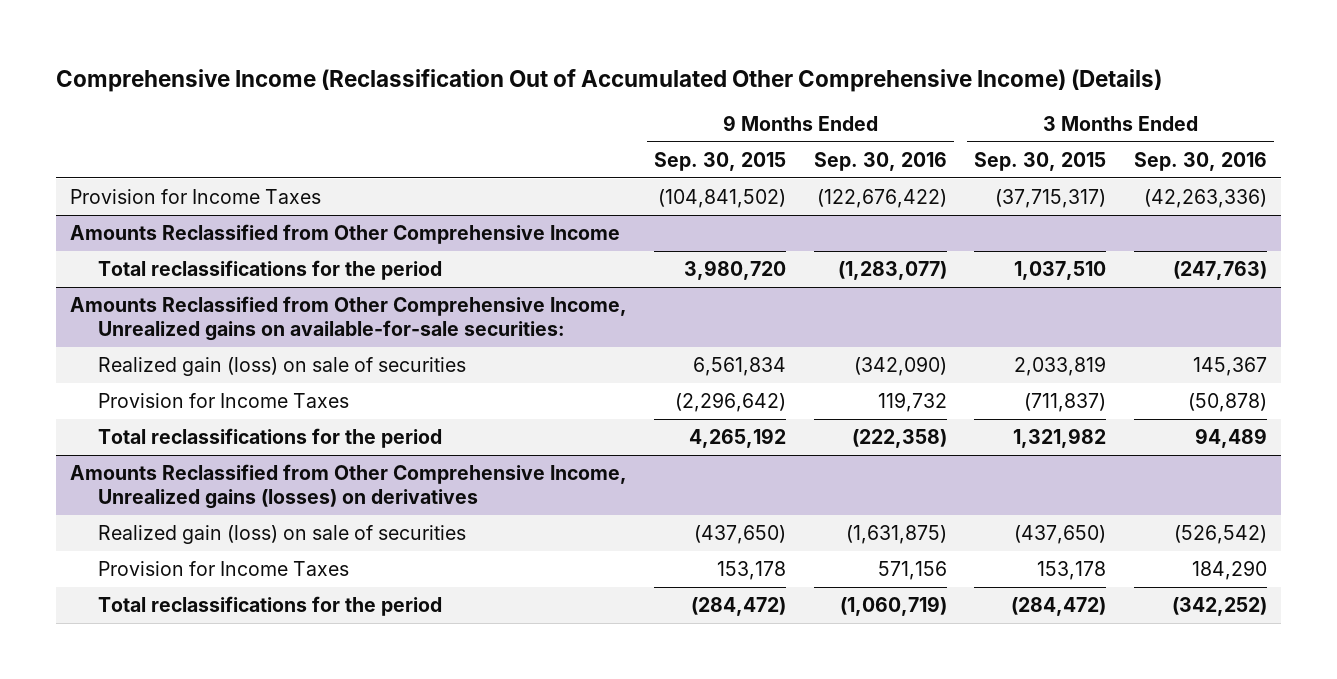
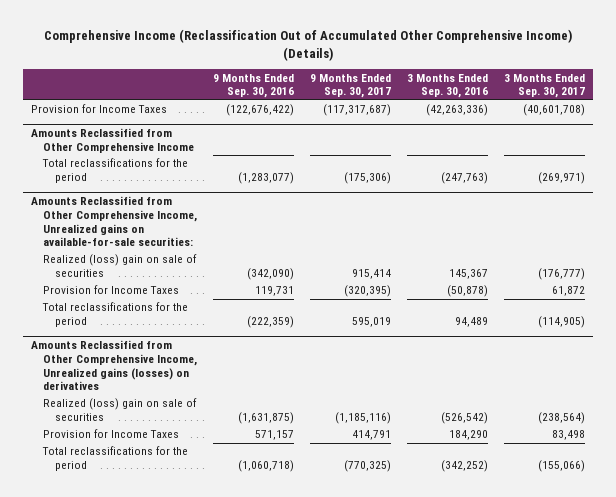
- | 9 Months Ended Sep. 30, 2015 | 9 Months Ended Sep. 30, 2016 | 3 Months Ended Sep. 30, 2015 | 3 Months Ended Sep. 30, 2016
+ | 9 Months Ended Sep. 30, 2016 | 9 Months Ended Sep. 30, 2017 | 3 Months Ended Sep. 30, 2016 | 3 Months Ended Sep. 30, 2017
@ Amounts Reclassified from Other Comprehensive Income, Unrealized gains on available-for-sale securities:
- Realized gain (loss) on sale of securities | 6,561,834 | (342,090) | 2,033,819 | 145,367
- Provision for Income Taxes | (2,296,642) | 119,732 | (711,837) | (50,878)
- Total reclassifications for the period | 4,265,192 | (222,358) | 1,321,982 | 94,489
+ Realized (loss) gain on sale of securities | (342,090) | 915,414 | 145,367 | (176,777)
+ Provision for Income Taxes | 119,731 | (320,395) | (50,878) | 61,872
+ Total reclassifications for the period | (222,359) | 595,019 | 94,489 | (114,905)
@ Amounts Reclassified from Other Comprehensive Income, Unrealized gains (losses) on derivatives
- Realized gain (loss) on sale of securities | (437,650) | (1,631,875) | (437,650) | (526,542)
- Provision for Income Taxes | 153,178 | 571,156 | 153,178 | 184,290
- Total reclassifications for the period | (284,472) | (1,060,719) | (284,472) | (342,252)
+ Realized (loss) gain on sale of securities | (1,631,875) | (1,185,116) | (526,542) | (238,564)
+ Provision for Income Taxes | 571,157 | 414,791 | 184,290 | 83,498
+ Total reclassifications for the period | (1,060,718) | (770,325) | (342,252) | (155,066)

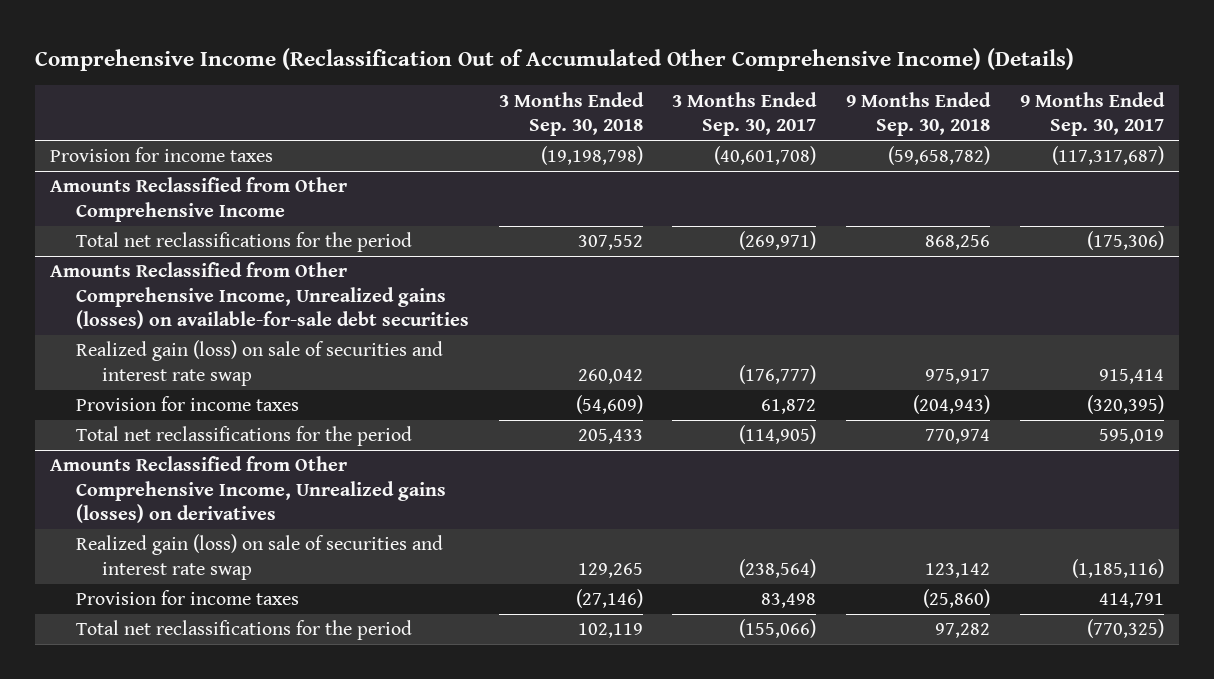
- | 9 Months Ended Sep. 30, 2016 | 9 Months Ended Sep. 30, 2017 | 3 Months Ended Sep. 30, 2016 | 3 Months Ended Sep. 30, 2017
+ | 3 Months Ended Sep. 30, 2018 | 3 Months Ended Sep. 30, 2017 | 9 Months Ended Sep. 30, 2018 | 9 Months Ended Sep. 30, 2017
- Provision for Income Taxes | (122,676,422) | (117,317,687) | (42,263,336) | (40,601,708)
+ Provision for income taxes | (19,198,798) | (40,601,708) | (59,658,782) | (117,317,687)
@ Amounts Reclassified from Other Comprehensive Income
- Total reclassifications for the period | (1,283,077) | (175,306) | (247,763) | (269,971)
- Amounts Reclassified from Other Comprehensive Income, Unrealized gains on available-for-sale securities:
- Realized (loss) gain on sale of securities | (342,090) | 915,414 | 145,367 | (176,777)
- Provision for Income Taxes | 119,731 | (320,395) | (50,878) | 61,872
- Total reclassifications for the period | (222,359) | 595,019 | 94,489 | (114,905)
@ Amounts Reclassified from Other Comprehensive Income
+ Total net reclassifications for the period | 307,552 | (269,971) | 868,256 | (175,306)
+ Amounts Reclassified from Other Comprehensive Income, Unrealized gains (losses) on available-for-sale debt securities
+ Realized gain (loss) on sale of securities and interest rate swap | 260,042 | (176,777) | 975,917 | 915,414
+ Provision for income taxes | (54,609) | 61,872 | (204,943) | (320,395)
+ Total net reclassifications for the period | 205,433 | (114,905) | 770,974 | 595,019
@ Amounts Reclassified from Other Comprehensive Income, Unrealized gains (losses) on derivatives
- Realized (loss) gain on sale of securities | (1,631,875) | (1,185,116) | (526,542) | (238,564)
- Provision for Income Taxes | 571,157 | 414,791 | 184,290 | 83,498
- Total reclassifications for the period | (1,060,718) | (770,325) | (342,252) | (155,066)
+ Realized gain (loss) on sale of securities and interest rate swap | 129,265 | (238,564) | 123,142 | (1,185,116)
+ Provision for income taxes | (27,146) | 83,498 | (25,860) | 414,791
+ Total net reclassifications for the period | 102,119 | (155,066) | 97,282 | (770,325)

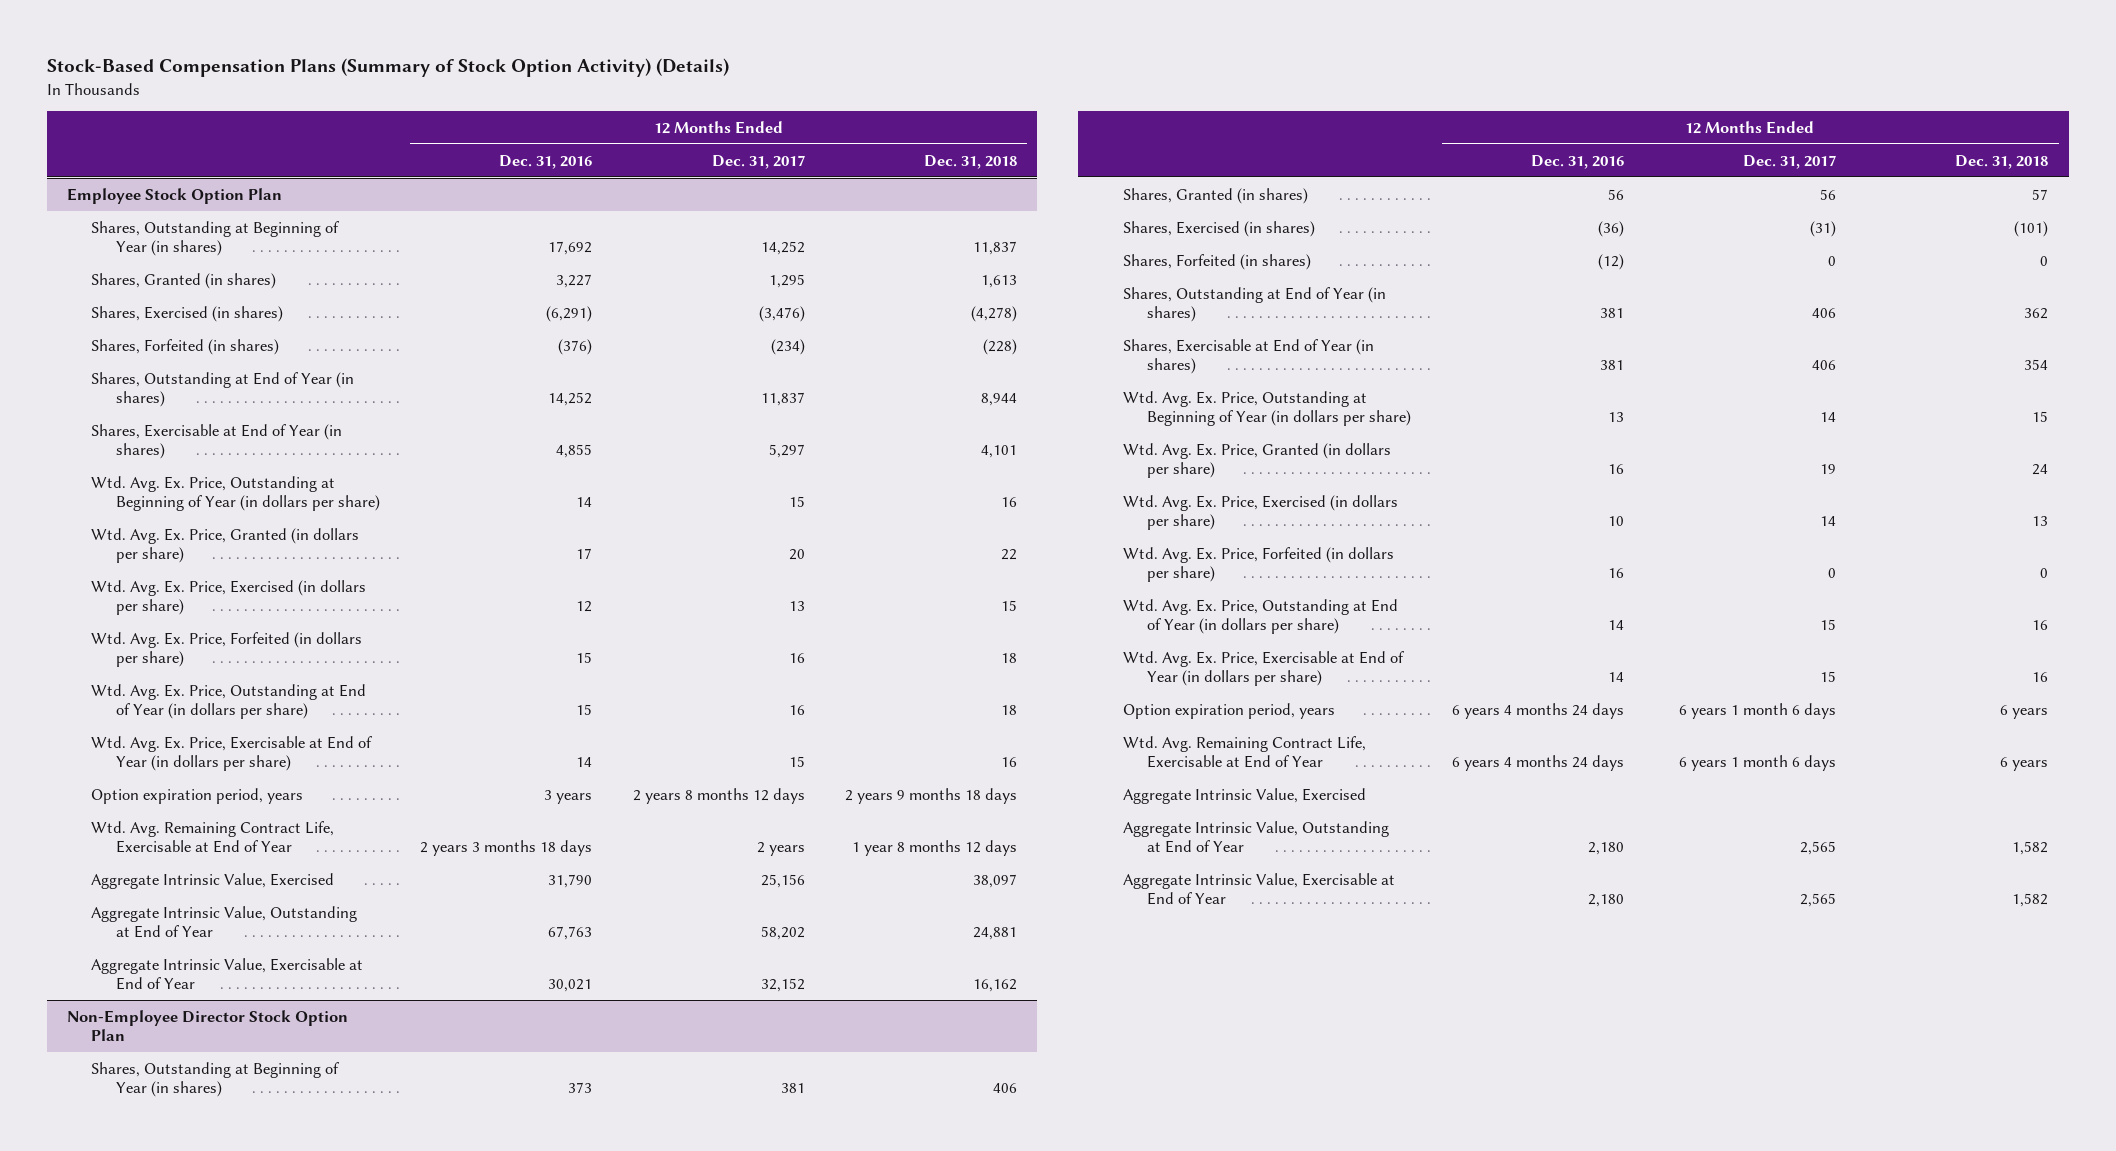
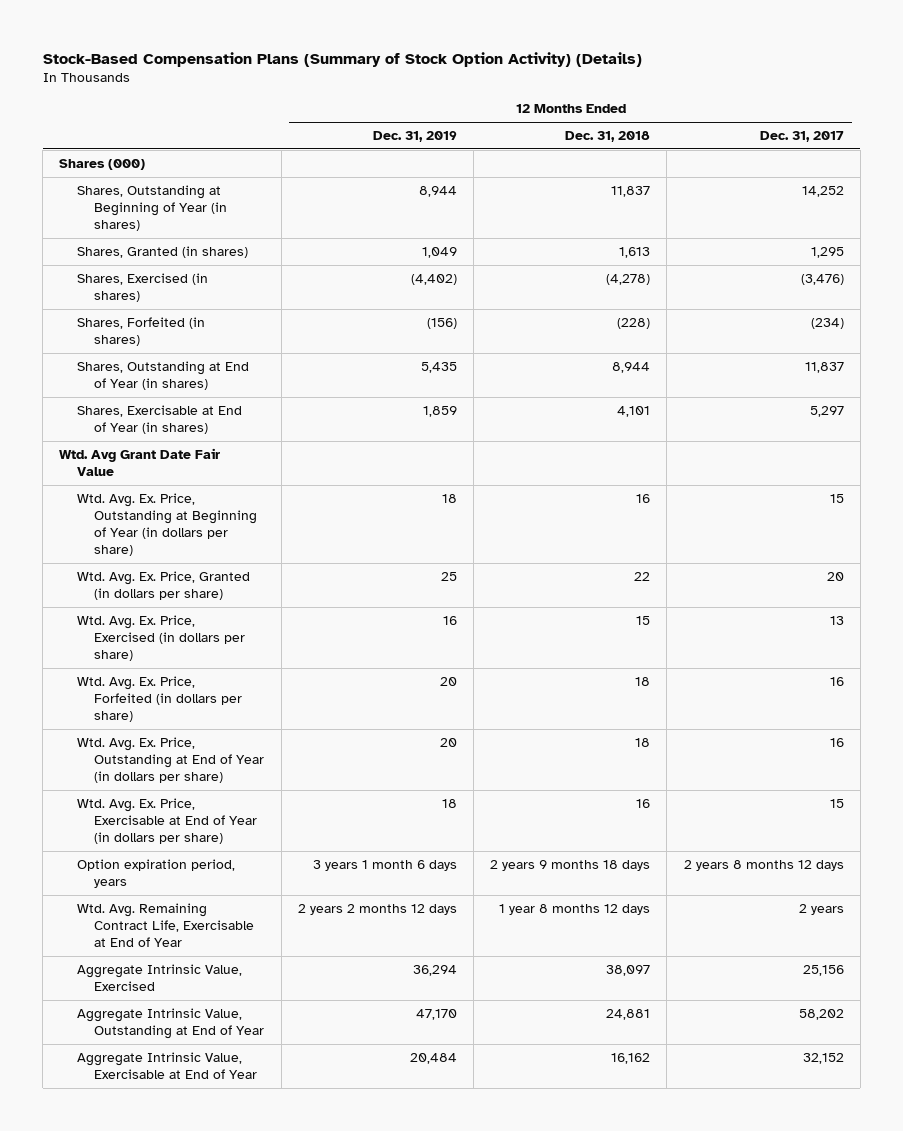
- | 12 Months Ended Dec. 31, 2016 | 12 Months Ended Dec. 31, 2017 | 12 Months Ended Dec. 31, 2018
+ | 12 Months Ended Dec. 31, 2019 | 12 Months Ended Dec. 31, 2018 | 12 Months Ended Dec. 31, 2017
- Employee Stock Option Plan
+ Shares (000)
+ Wtd. Avg Grant Date Fair Value
- Non-Employee Director Stock Option Plan
- Shares, Outstanding at Beginning of Year (in shares) | 373 | 381 | 406
- Shares, Granted (in shares) | 56 | 56 | 57
- Shares, Exercised (in shares) | (36) | (31) | (101)
- Shares, Forfeited (in shares) | (12) | 0 | 0
- Shares, Outstanding at End of Year (in shares) | 381 | 406 | 362
- Shares, Exercisable at End of Year (in shares) | 381 | 406 | 354
- Wtd. Avg. Ex. Price, Outstanding at Beginning of Year (in dollars per share) | 13 | 14 | 15
- Wtd. Avg. Ex. Price, Granted (in dollars per share) | 16 | 19 | 24
- Wtd. Avg. Ex. Price, Exercised (in dollars per share) | 10 | 14 | 13
- Wtd. Avg. Ex. Price, Forfeited (in dollars per share) | 16 | 0 | 0
- Wtd. Avg. Ex. Price, Outstanding at End of Year (in dollars per share) | 14 | 15 | 16
- Wtd. Avg. Ex. Price, Exercisable at End of Year (in dollars per share) | 14 | 15 | 16
- Option expiration period, years | 6 years 4 months 24 days | 6 years 1 month 6 days | 6 years
- Wtd. Avg. Remaining Contract Life, Exercisable at End of Year | 6 years 4 months 24 days | 6 years 1 month 6 days | 6 years
- Aggregate Intrinsic Value, Exercised
- Aggregate Intrinsic Value, Outstanding at End of Year | 2,180 | 2,565 | 1,582
- Aggregate Intrinsic Value, Exercisable at End of Year | 2,180 | 2,565 | 1,582

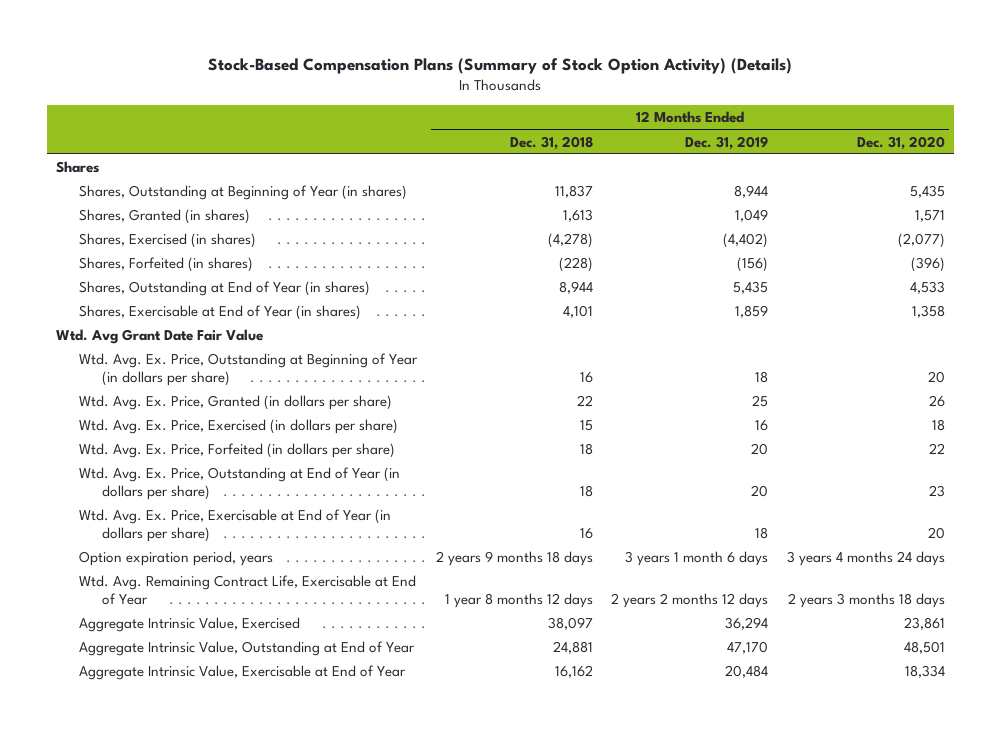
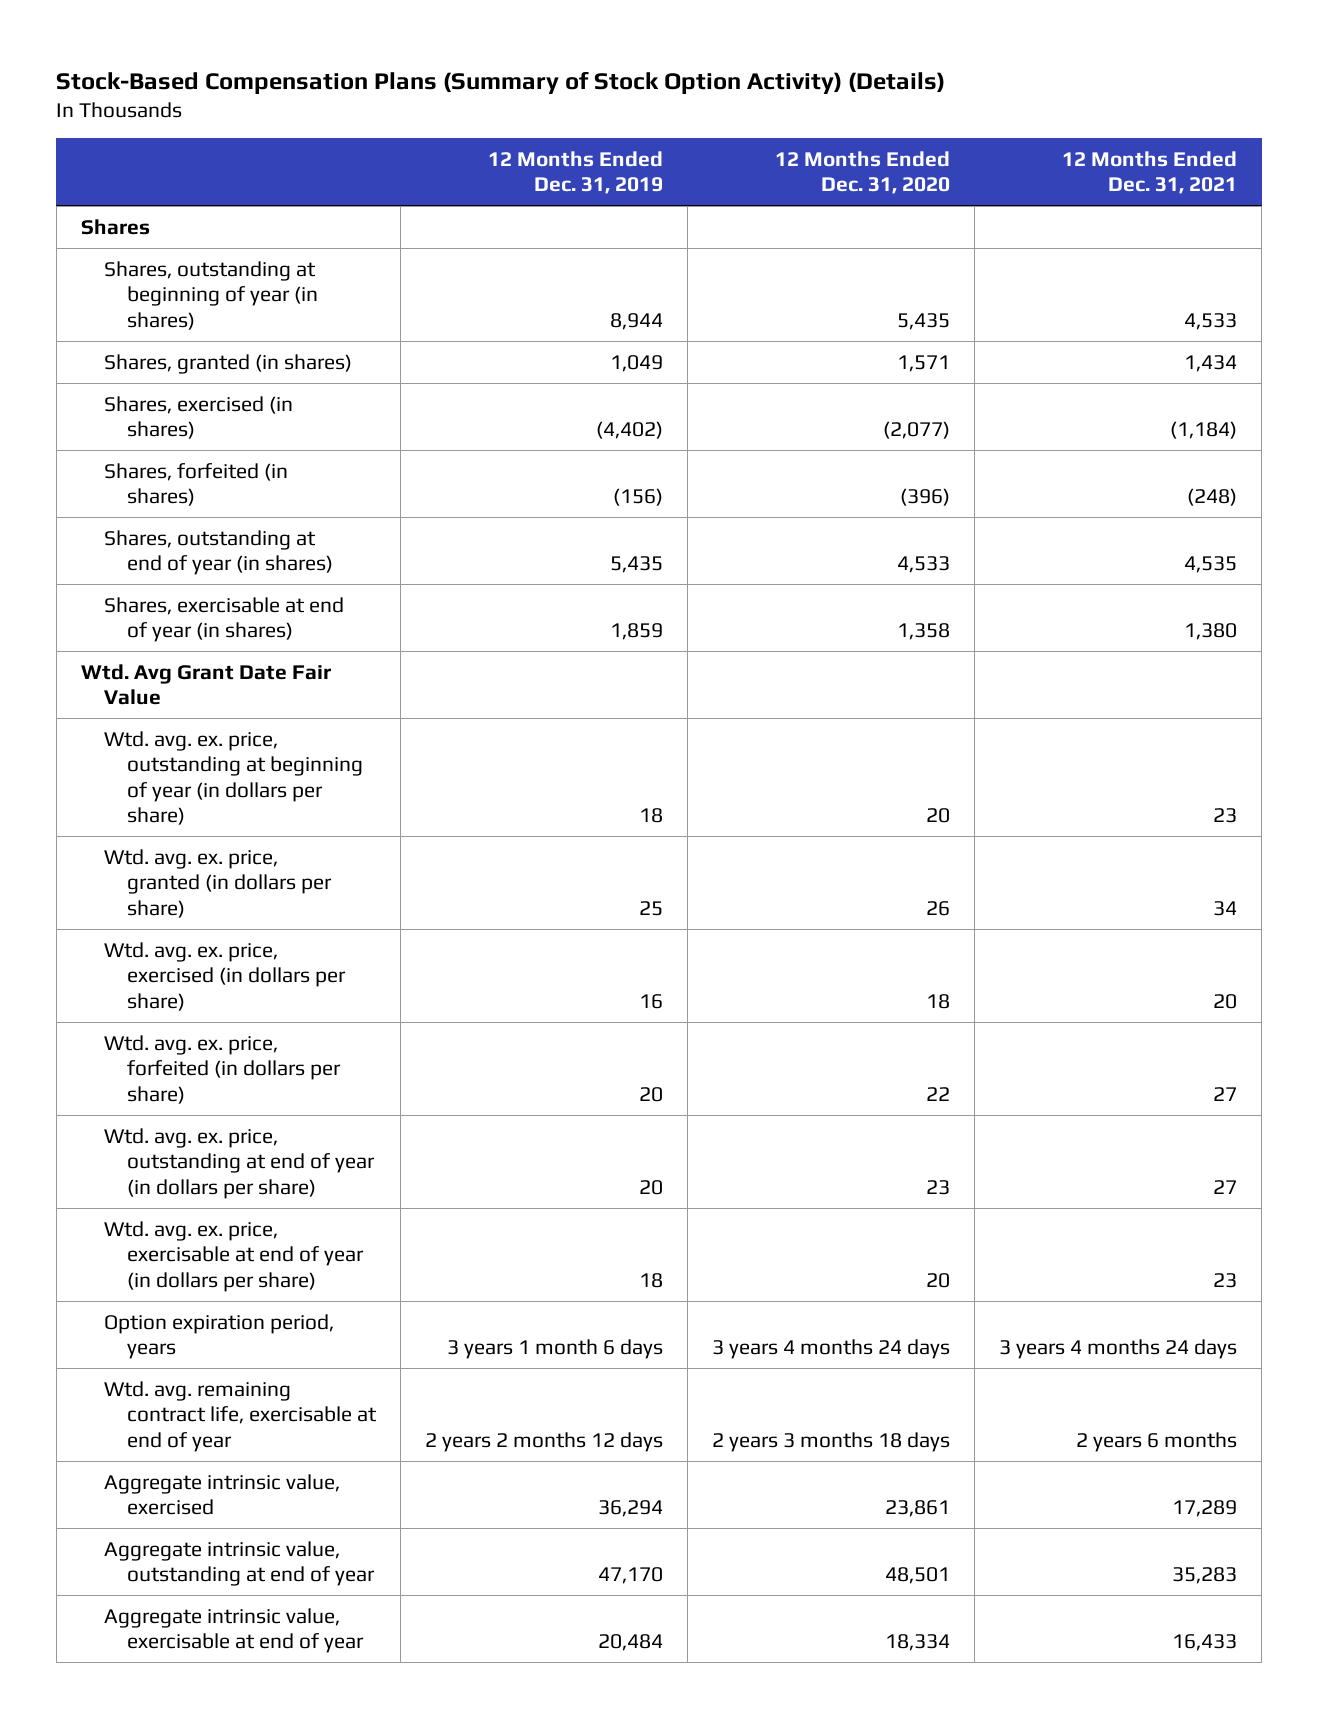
- | 12 Months Ended Dec. 31, 2018 | 12 Months Ended Dec. 31, 2019 | 12 Months Ended Dec. 31, 2020
+ | 12 Months Ended Dec. 31, 2019 | 12 Months Ended Dec. 31, 2020 | 12 Months Ended Dec. 31, 2021
- Shares, Outstanding at Beginning of Year (in shares) | 11,837 | 8,944 | 5,435
- Shares, Granted (in shares) | 1,613 | 1,049 | 1,571
- Shares, Exercised (in shares) | (4,278) | (4,402) | (2,077)
- Shares, Forfeited (in shares) | (228) | (156) | (396)
- Shares, Outstanding at End of Year (in shares) | 8,944 | 5,435 | 4,533
- Shares, Exercisable at End of Year (in shares) | 4,101 | 1,859 | 1,358
+ Shares, outstanding at beginning of year (in shares) | 8,944 | 5,435 | 4,533
+ Shares, granted (in shares) | 1,049 | 1,571 | 1,434
+ Shares, exercised (in shares) | (4,402) | (2,077) | (1,184)
+ Shares, forfeited (in shares) | (156) | (396) | (248)
+ Shares, outstanding at end of year (in shares) | 5,435 | 4,533 | 4,535
+ Shares, exercisable at end of year (in shares) | 1,859 | 1,358 | 1,380
- Wtd. Avg. Ex. Price, Outstanding at Beginning of Year (in dollars per share) | 16 | 18 | 20
- Wtd. Avg. Ex. Price, Granted (in dollars per share) | 22 | 25 | 26
- Wtd. Avg. Ex. Price, Exercised (in dollars per share) | 15 | 16 | 18
- Wtd. Avg. Ex. Price, Forfeited (in dollars per share) | 18 | 20 | 22
- Wtd. Avg. Ex. Price, Outstanding at End of Year (in dollars per share) | 18 | 20 | 23
- Wtd. Avg. Ex. Price, Exercisable at End of Year (in dollars per share) | 16 | 18 | 20
+ Wtd. avg. ex. price, outstanding at beginning of year (in dollars per share) | 18 | 20 | 23
+ Wtd. avg. ex. price, granted (in dollars per share) | 25 | 26 | 34
+ Wtd. avg. ex. price, exercised (in dollars per share) | 16 | 18 | 20
+ Wtd. avg. ex. price, forfeited (in dollars per share) | 20 | 22 | 27
+ Wtd. avg. ex. price, outstanding at end of year (in dollars per share) | 20 | 23 | 27
+ Wtd. avg. ex. price, exercisable at end of year (in dollars per share) | 18 | 20 | 23
- Wtd. Avg. Remaining Contract Life, Exercisable at End of Year | 1 year 8 months 12 days | 2 years 2 months 12 days | 2 years 3 months 18 days
- Aggregate Intrinsic Value, Exercised | 38,097 | 36,294 | 23,861
- Aggregate Intrinsic Value, Outstanding at End of Year | 24,881 | 47,170 | 48,501
- Aggregate Intrinsic Value, Exercisable at End of Year | 16,162 | 20,484 | 18,334
+ Wtd. avg. remaining contract life, exercisable at end of year | 2 years 2 months 12 days | 2 years 3 months 18 days | 2 years 6 months
+ Aggregate intrinsic value, exercised | 36,294 | 23,861 | 17,289
+ Aggregate intrinsic value, outstanding at end of year | 47,170 | 48,501 | 35,283
+ Aggregate intrinsic value, exercisable at end of year | 20,484 | 18,334 | 16,433

